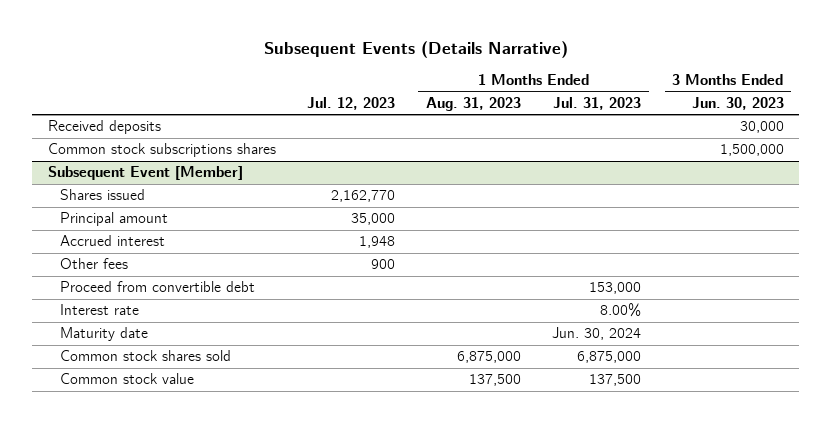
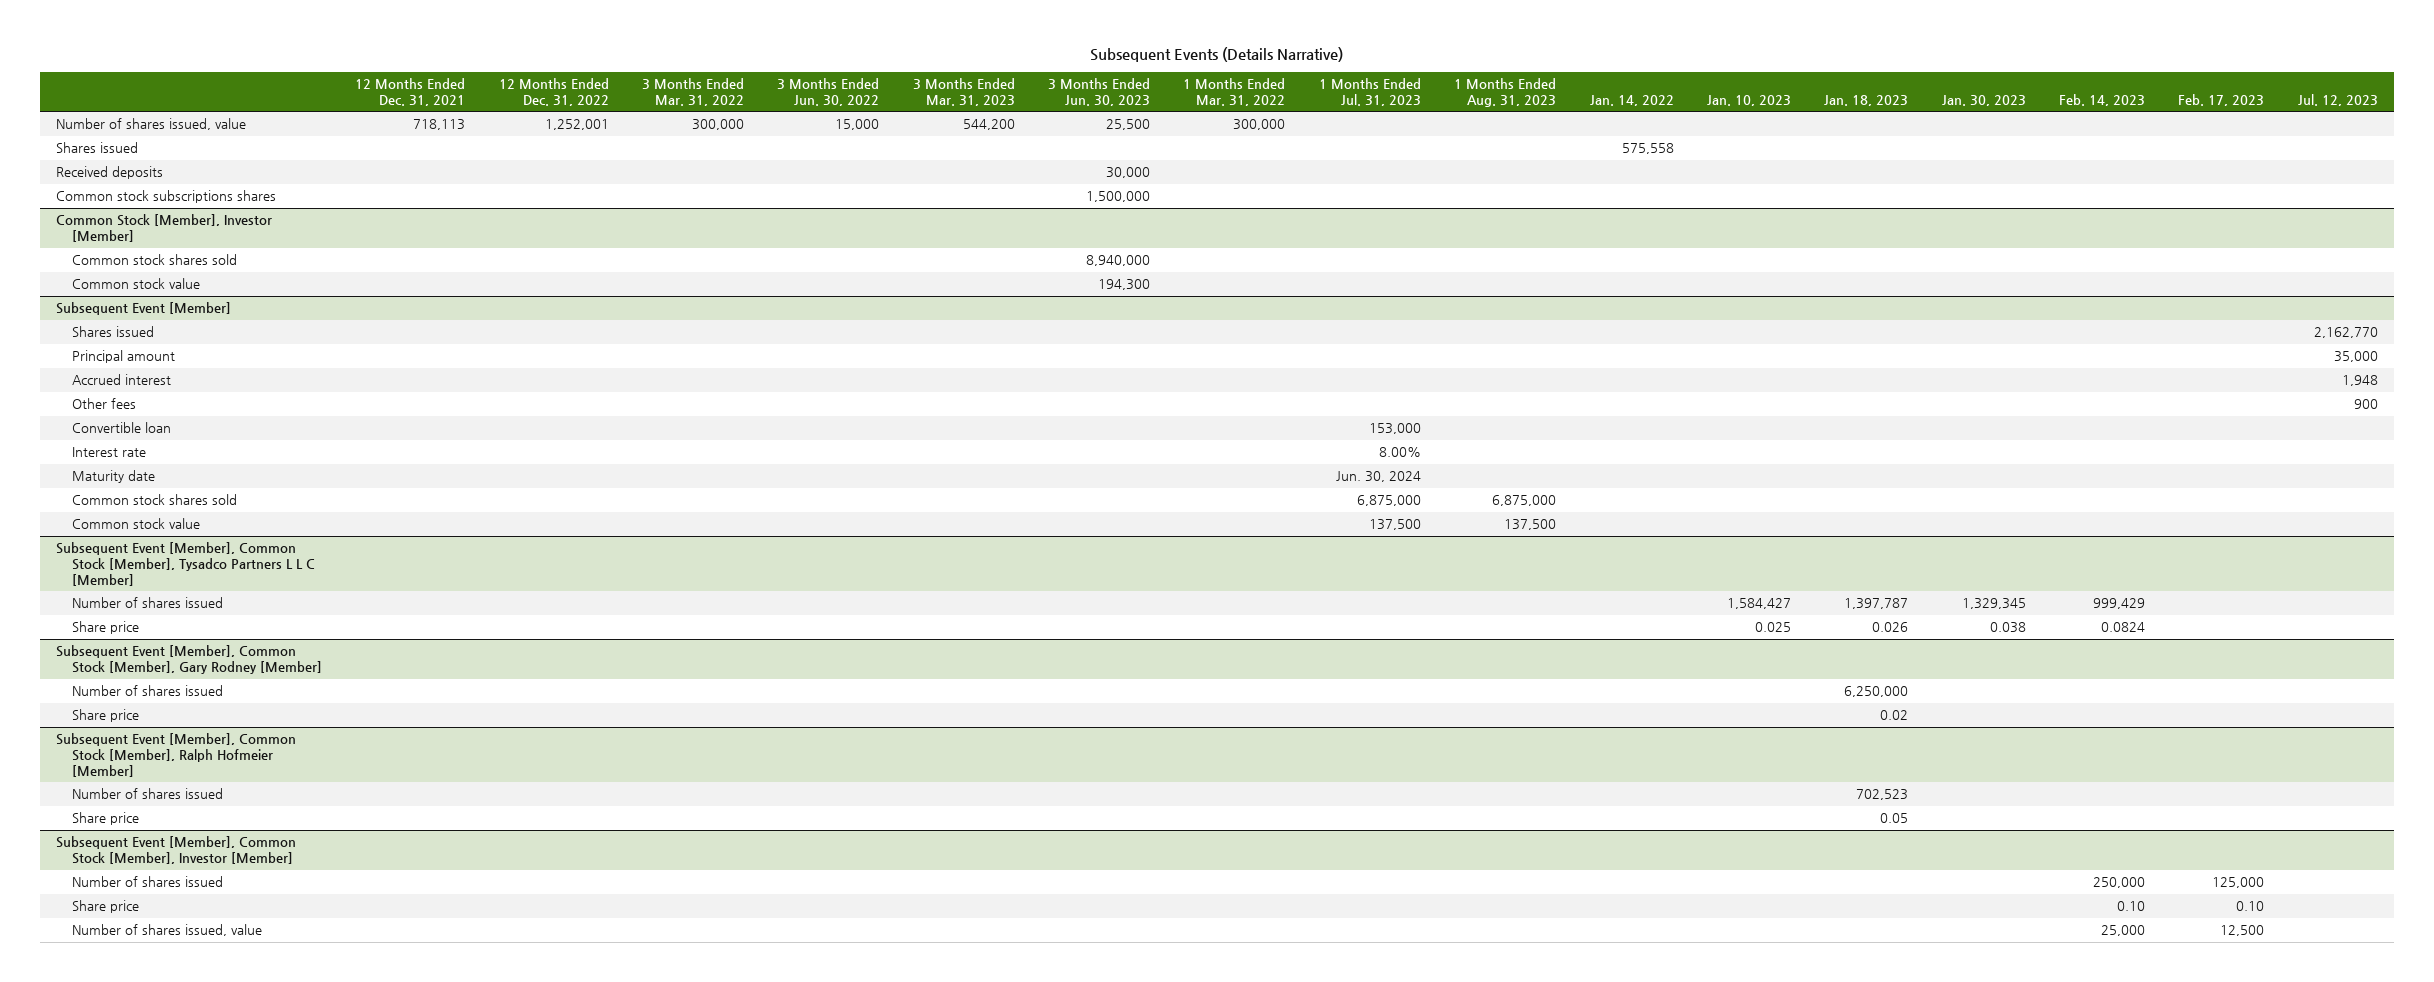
- | Jul. 12, 2023 | 1 Months Ended Aug. 31, 2023 | 1 Months Ended Jul. 31, 2023 | 3 Months Ended Jun. 30, 2023
+ | 12 Months Ended Dec. 31, 2021 | 12 Months Ended Dec. 31, 2022 | 3 Months Ended Mar. 31, 2022 | 3 Months Ended Jun. 30, 2022 | 3 Months Ended Mar. 31, 2023 | 3 Months Ended Jun. 30, 2023 | 1 Months Ended Mar. 31, 2022 | 1 Months Ended Jul. 31, 2023 | 1 Months Ended Aug. 31, 2023 | Jan. 14, 2022 | Jan. 10, 2023 | Jan. 18, 2023 | Jan. 30, 2023 | Feb. 14, 2023 | Feb. 17, 2023 | Jul. 12, 2023
+ Number of shares issued, value | 718,113 | 1,252,001 | 300,000 | 15,000 | 544,200 | 25,500 | 300,000 | | | | | | | | |
+ Shares issued | | | | | | | | | | 575,558 | | | | | |
+ Common Stock [Member], Investor [Member]
+ Common stock shares sold | | | | | | 8,940,000 | | | | | | | | | |
+ Common stock value | | | | | | 194,300 | | | | | | | | | |
@ Subsequent Event [Member]
- Proceed from convertible debt | | | 153,000 |
+ Convertible loan | | | | | | | | 153,000 | | | | | | | |
+ Subsequent Event [Member], Common Stock [Member], Tysadco Partners L L C [Member]
+ Number of shares issued | | | | | | | | | | | 1,584,427 | 1,397,787 | 1,329,345 | 999,429 | |
+ Share price | | | | | | | | | | | 0.025 | 0.026 | 0.038 | 0.0824 | |
+ Subsequent Event [Member], Common Stock [Member], Gary Rodney [Member]
+ Number of shares issued | | | | | | | | | | | | 6,250,000 | | | |
+ Share price | | | | | | | | | | | | 0.02 | | | |
+ Subsequent Event [Member], Common Stock [Member], Ralph Hofmeier [Member]
+ Number of shares issued | | | | | | | | | | | | 702,523 | | | |
+ Share price | | | | | | | | | | | | 0.05 | | | |
+ Subsequent Event [Member], Common Stock [Member], Investor [Member]
+ Number of shares issued | | | | | | | | | | | | | | 250,000 | 125,000 |
+ Share price | | | | | | | | | | | | | | 0.10 | 0.10 |
+ Number of shares issued, value | | | | | | | | | | | | | | 25,000 | 12,500 |

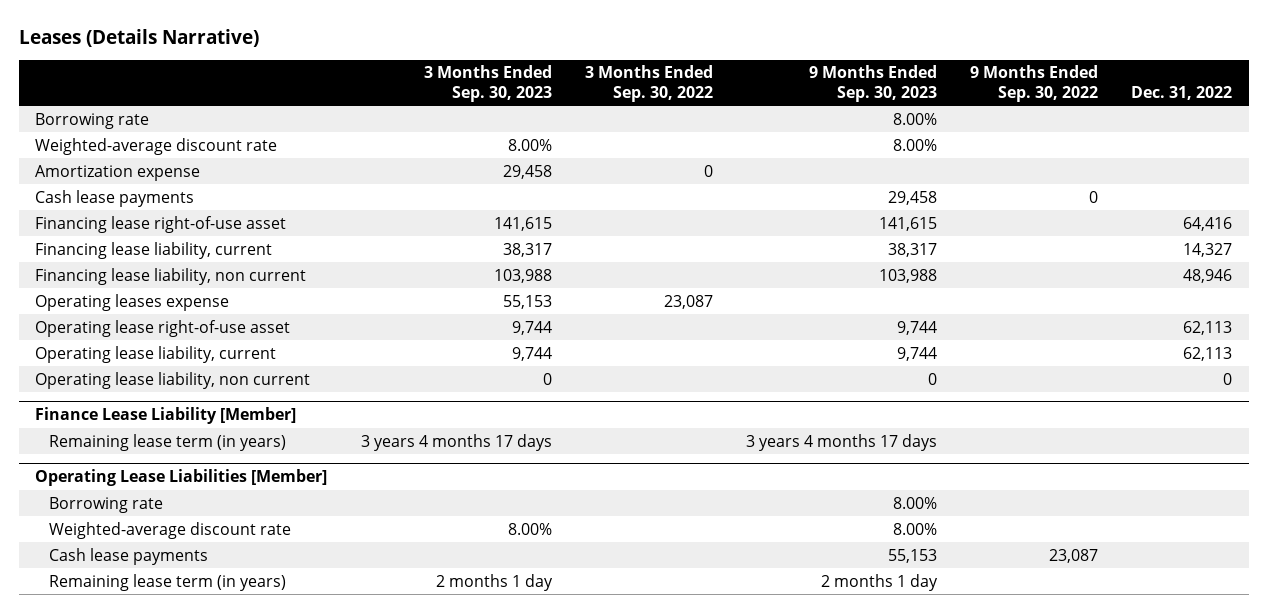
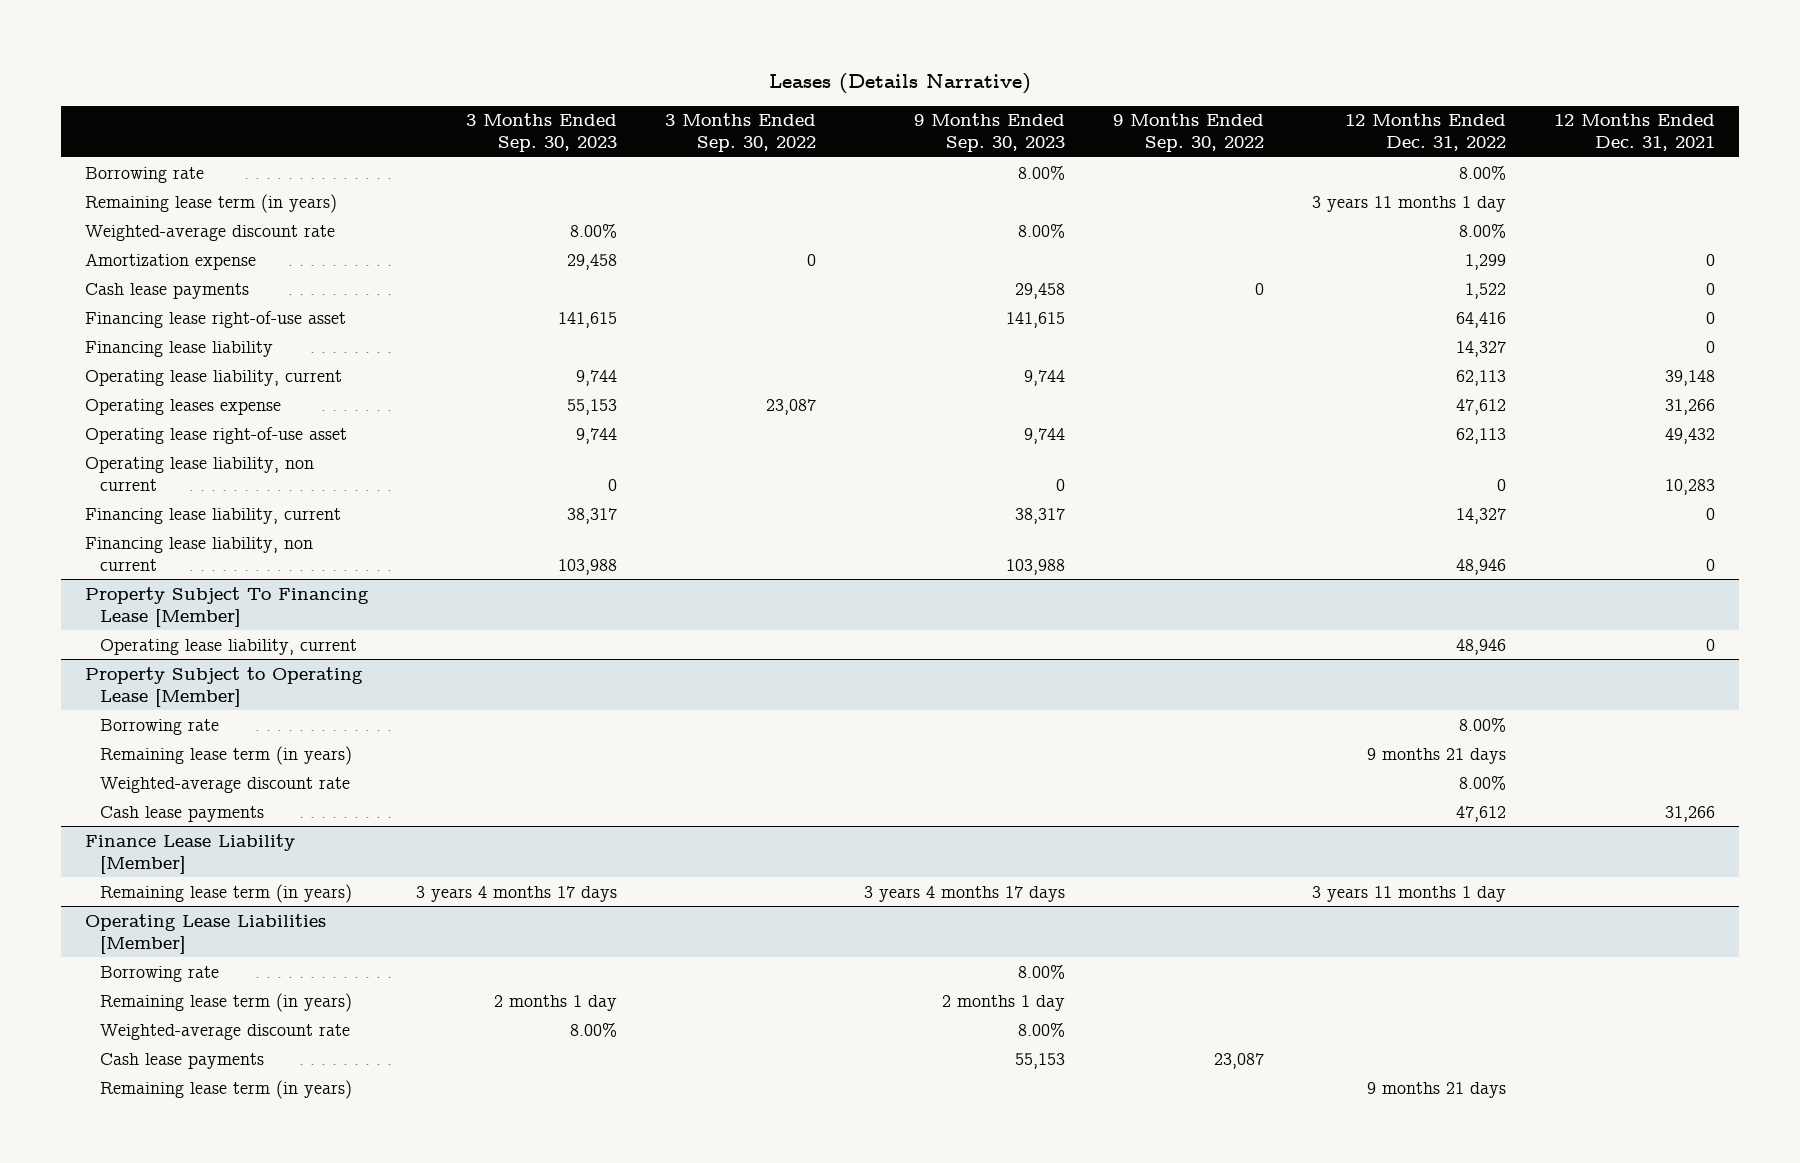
- | 3 Months Ended Sep. 30, 2023 | 3 Months Ended Sep. 30, 2022 | 9 Months Ended Sep. 30, 2023 | 9 Months Ended Sep. 30, 2022 | Dec. 31, 2022
+ | 3 Months Ended Sep. 30, 2023 | 3 Months Ended Sep. 30, 2022 | 9 Months Ended Sep. 30, 2023 | 9 Months Ended Sep. 30, 2022 | 12 Months Ended Dec. 31, 2022 | 12 Months Ended Dec. 31, 2021
+ Remaining lease term (in years) | | | | | 3 years 11 months 1 day |
+ Financing lease liability | | | | | 14,327 | 0
moved up: Operating lease liability, current | 9,744 | | 9,744 | | 62,113 | 39,148
moved down: Financing lease liability, current | 38,317 | | 38,317 | | 14,327 | 0
moved down: Financing lease liability, non current | 103,988 | | 103,988 | | 48,946 | 0
+ Property Subject To Financing Lease [Member]
+ Operating lease liability, current | | | | | 48,946 | 0
+ Property Subject to Operating Lease [Member]
+ Borrowing rate | | | | | 8.00% |
+ Remaining lease term (in years) | | | | | 9 months 21 days |
+ Weighted-average discount rate | | | | | 8.00% |
+ Cash lease payments | | | | | 47,612 | 31,266
@ Operating Lease Liabilities [Member]
moved up: Remaining lease term (in years) | 2 months 1 day | | 2 months 1 day | | |
+ Remaining lease term (in years) | | | | | 9 months 21 days |

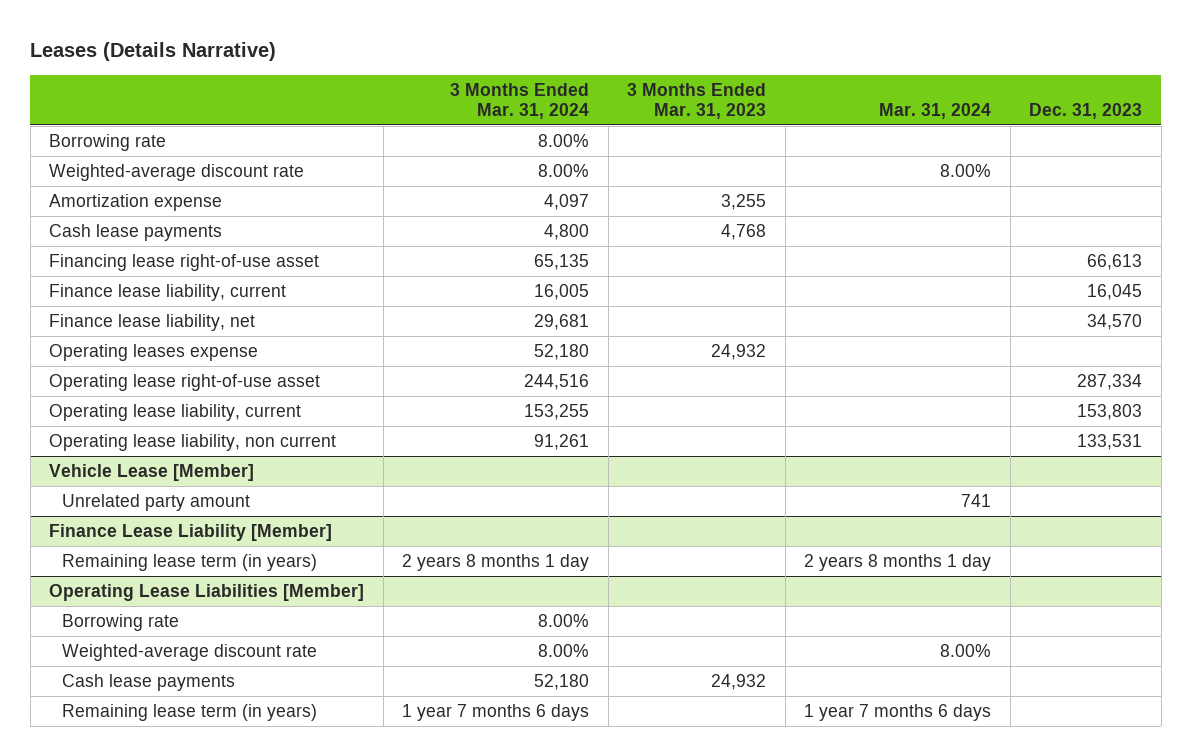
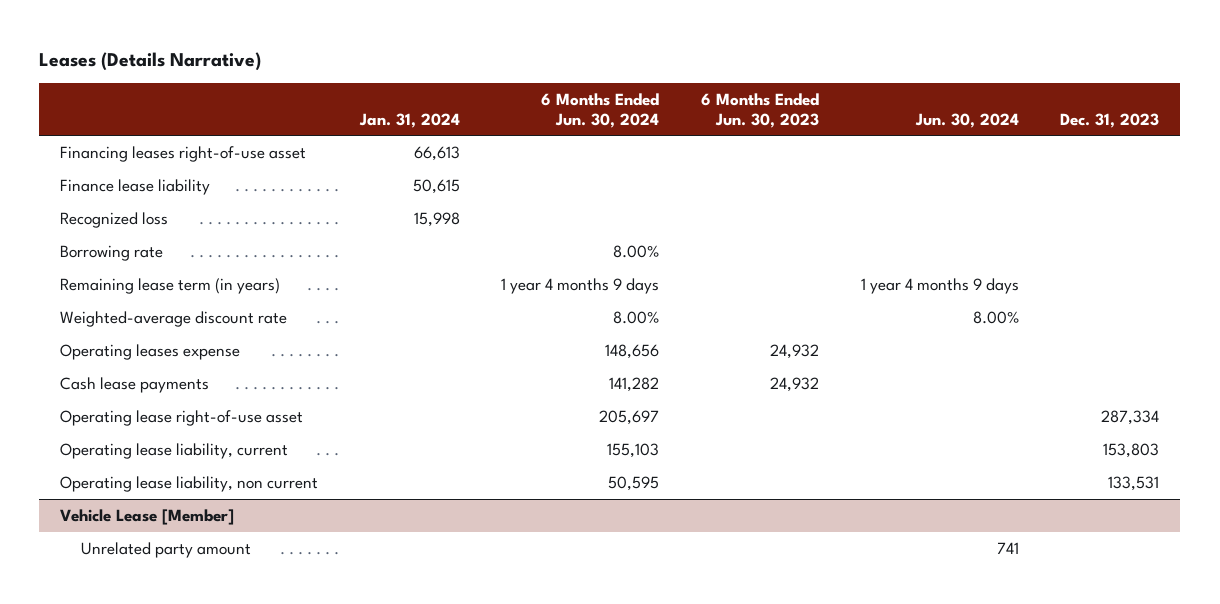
- | 3 Months Ended Mar. 31, 2024 | 3 Months Ended Mar. 31, 2023 | Mar. 31, 2024 | Dec. 31, 2023
+ | Jan. 31, 2024 | 6 Months Ended Jun. 30, 2024 | 6 Months Ended Jun. 30, 2023 | Jun. 30, 2024 | Dec. 31, 2023
+ Financing leases right-of-use asset | 66,613 | | | |
+ Finance lease liability | 50,615 | | | |
+ Recognized loss | 15,998 | | | |
+ Remaining lease term (in years) | | 1 year 4 months 9 days | | 1 year 4 months 9 days |
- Amortization expense | 4,097 | 3,255 | |
- Financing lease right-of-use asset | 65,135 | | | 66,613
- Finance lease liability, current | 16,005 | | | 16,045
- Finance lease liability, net | 29,681 | | | 34,570
moved down: Cash lease payments | | 141,282 | 24,932 | |
- Finance Lease Liability [Member]
- Remaining lease term (in years) | 2 years 8 months 1 day | | 2 years 8 months 1 day |
- Operating Lease Liabilities [Member]
- Borrowing rate | 8.00% | | |
- Weighted-average discount rate | 8.00% | | 8.00% |
- Cash lease payments | 52,180 | 24,932 | |
- Remaining lease term (in years) | 1 year 7 months 6 days | | 1 year 7 months 6 days |

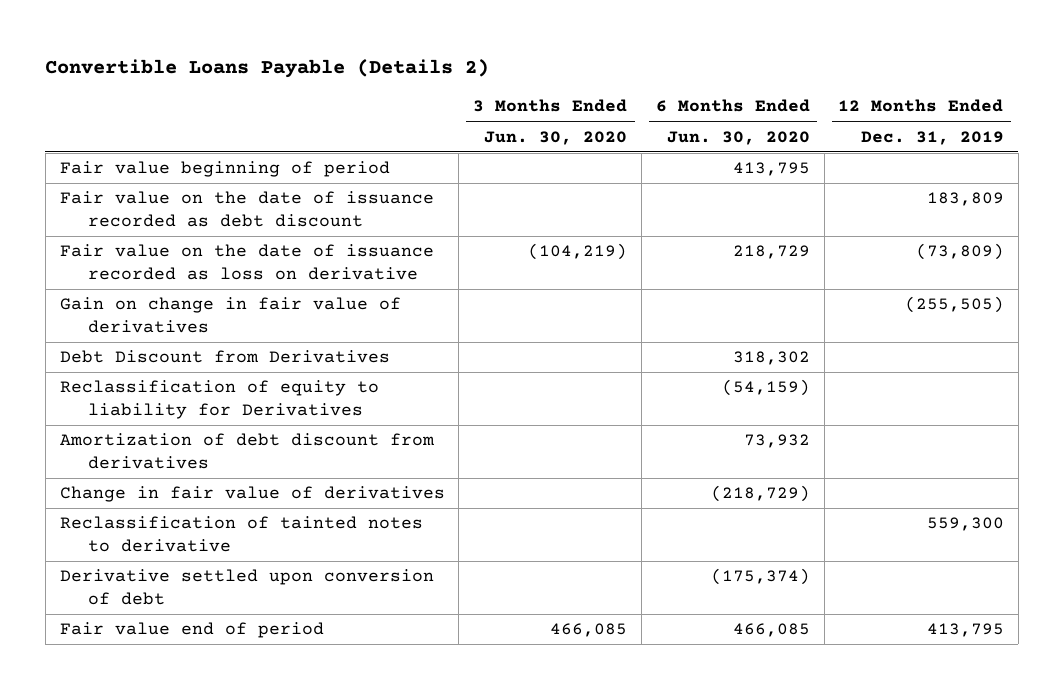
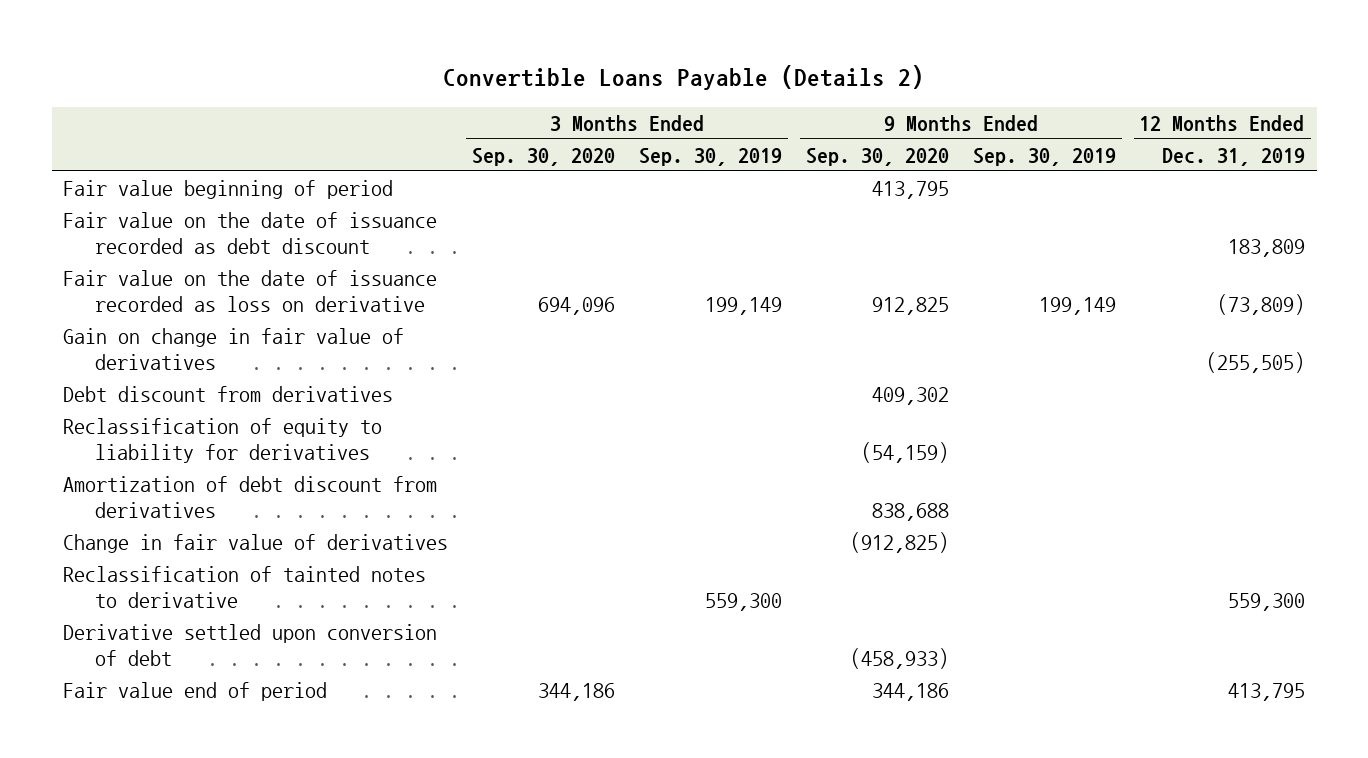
- | 3 Months Ended Jun. 30, 2020 | 6 Months Ended Jun. 30, 2020 | 12 Months Ended Dec. 31, 2019
+ | 3 Months Ended Sep. 30, 2020 | 3 Months Ended Sep. 30, 2019 | 9 Months Ended Sep. 30, 2020 | 9 Months Ended Sep. 30, 2019 | 12 Months Ended Dec. 31, 2019
- Debt Discount from Derivatives | | 318,302 |
- Reclassification of equity to liability for Derivatives | | (54,159) |
+ Debt discount from derivatives | | | 409,302 | |
+ Reclassification of equity to liability for derivatives | | | (54,159) | |

